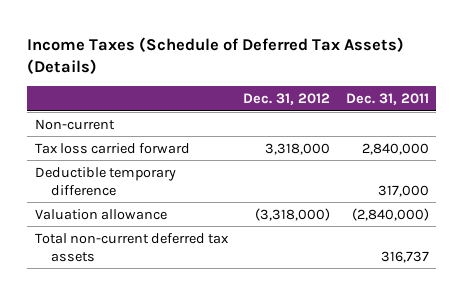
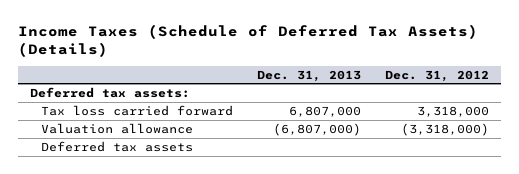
- | Dec. 31, 2012 | Dec. 31, 2011
+ | Dec. 31, 2013 | Dec. 31, 2012
- Non-current
+ Deferred tax assets:
- Deductible temporary difference | | 317,000
- Total non-current deferred tax assets | | 316,737
+ Deferred tax assets

